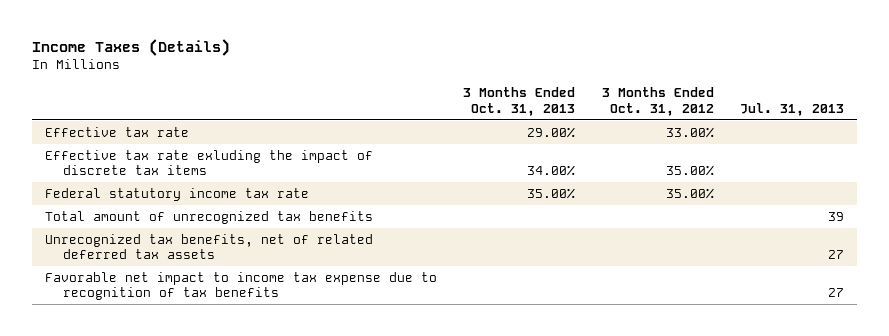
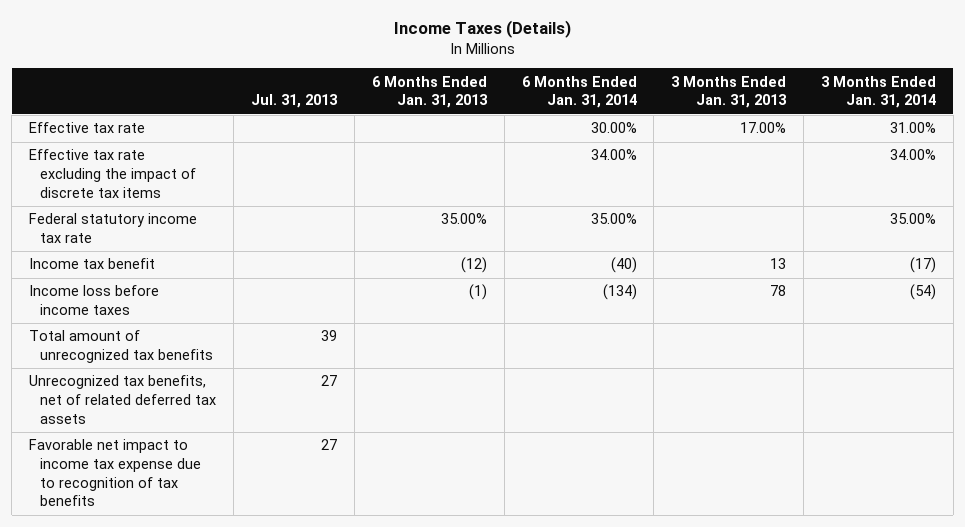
- | 3 Months Ended Oct. 31, 2013 | 3 Months Ended Oct. 31, 2012 | Jul. 31, 2013
+ | Jul. 31, 2013 | 6 Months Ended Jan. 31, 2013 | 6 Months Ended Jan. 31, 2014 | 3 Months Ended Jan. 31, 2013 | 3 Months Ended Jan. 31, 2014
- Effective tax rate exluding the impact of discrete tax items | 34.00% | 35.00% |
+ Effective tax rate excluding the impact of discrete tax items | | | 34.00% | | 34.00%
+ Income tax benefit | | (12) | (40) | 13 | (17)
+ Income loss before income taxes | | (1) | (134) | 78 | (54)

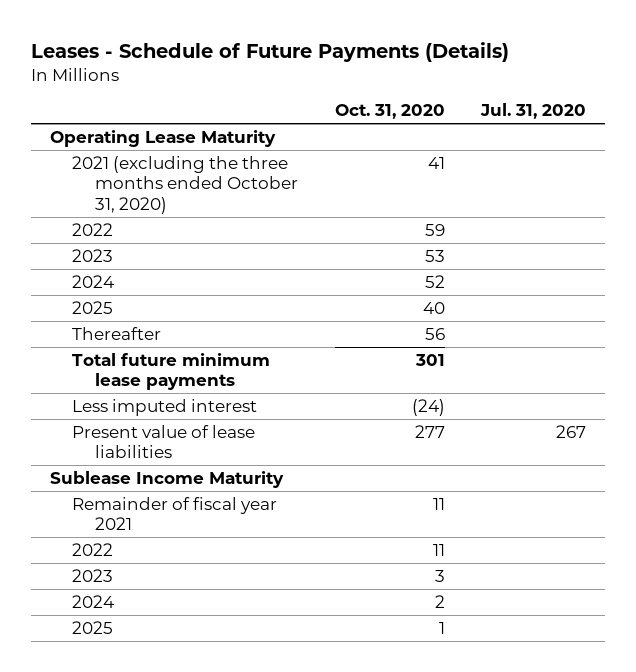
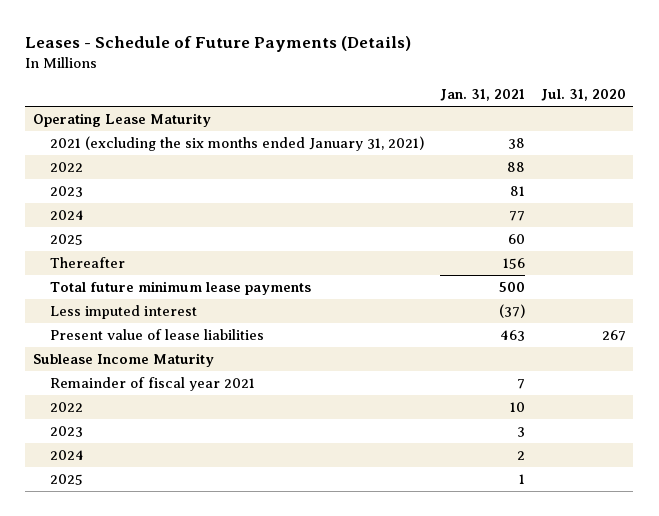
- | Oct. 31, 2020 | Jul. 31, 2020
+ | Jan. 31, 2021 | Jul. 31, 2020
- 2021 (excluding the three months ended October 31, 2020) | 41 |
+ 2021 (excluding the six months ended January 31, 2021) | 38 |

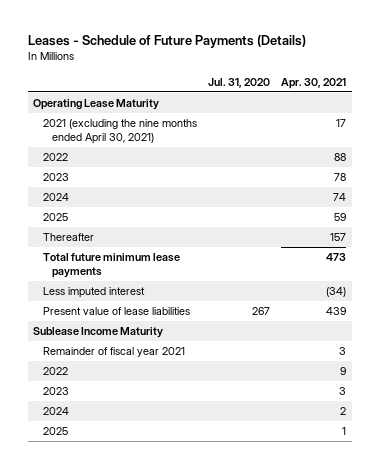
- | Jan. 31, 2021 | Jul. 31, 2020
+ | Jul. 31, 2020 | Apr. 30, 2021
- 2021 (excluding the six months ended January 31, 2021) | 38 |
+ 2021 (excluding the nine months ended April 30, 2021) | | 17

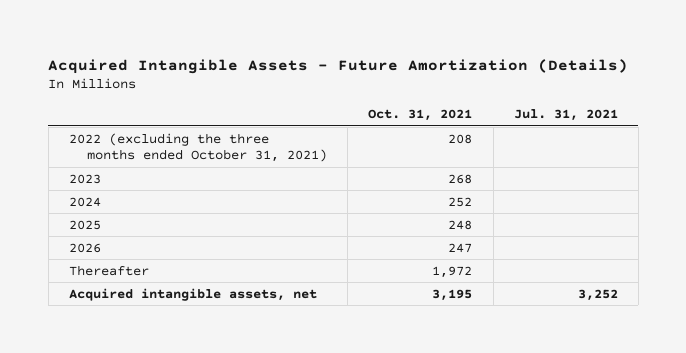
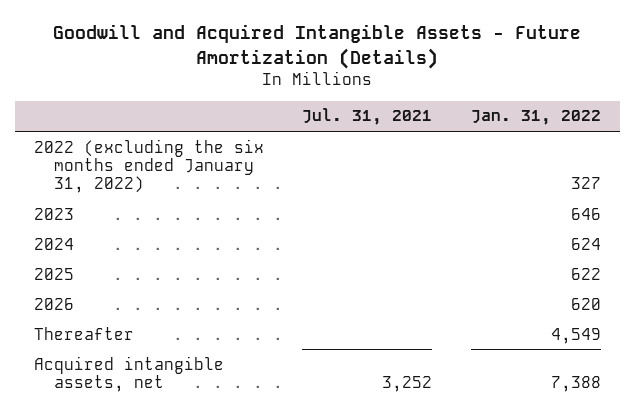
- Acquired Intangible Assets - Future Amortization (Details)
+ Goodwill and Acquired Intangible Assets - Future Amortization (Details)
- | Oct. 31, 2021 | Jul. 31, 2021
+ | Jul. 31, 2021 | Jan. 31, 2022
- 2022 (excluding the three months ended October 31, 2021) | 208 |
+ 2022 (excluding the six months ended January 31, 2022) | | 327

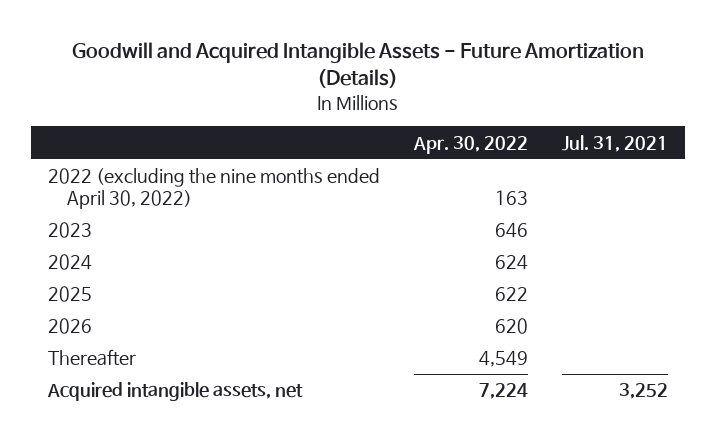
- | Jul. 31, 2021 | Jan. 31, 2022
+ | Apr. 30, 2022 | Jul. 31, 2021
- 2022 (excluding the six months ended January 31, 2022) | | 327
+ 2022 (excluding the nine months ended April 30, 2022) | 163 |

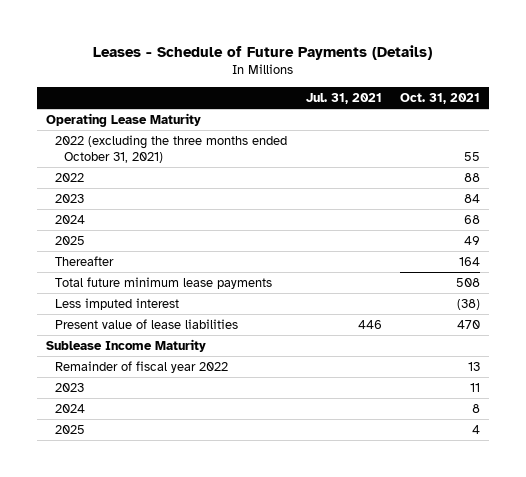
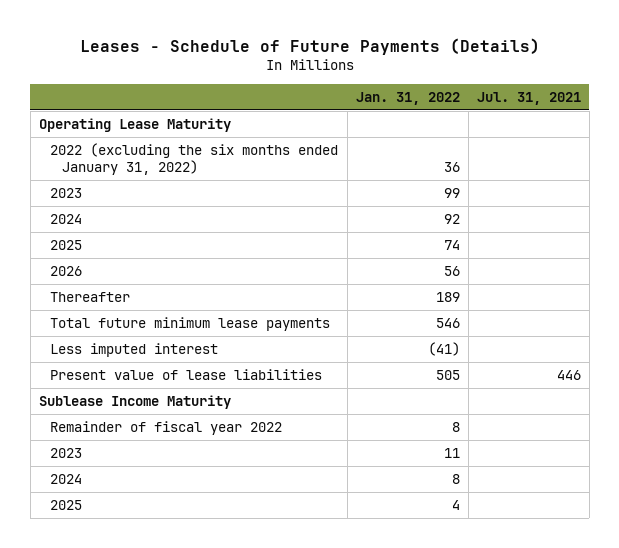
- | Jul. 31, 2021 | Oct. 31, 2021
+ | Jan. 31, 2022 | Jul. 31, 2021
- 2022 (excluding the three months ended October 31, 2021) | | 55
- 2022 | | 88
+ 2022 (excluding the six months ended January 31, 2022) | 36 |
+ 2026 | 56 |

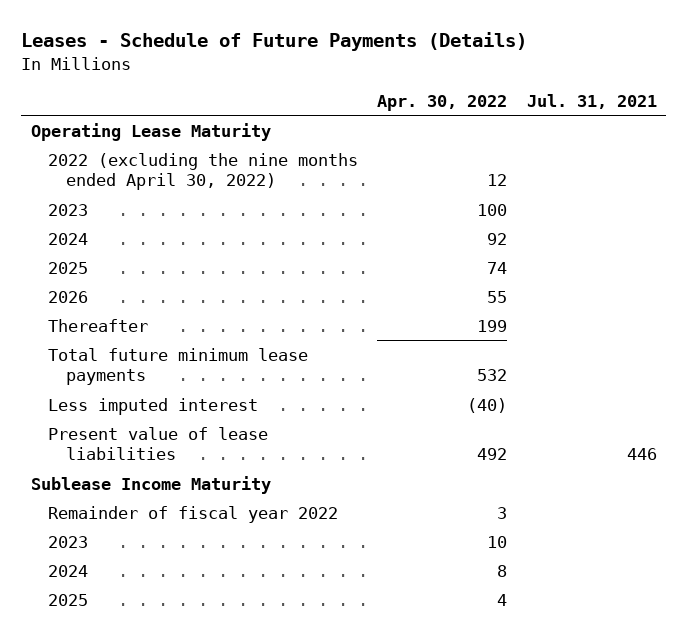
- | Jan. 31, 2022 | Jul. 31, 2021
+ | Apr. 30, 2022 | Jul. 31, 2021
- 2022 (excluding the six months ended January 31, 2022) | 36 |
+ 2022 (excluding the nine months ended April 30, 2022) | 12 |

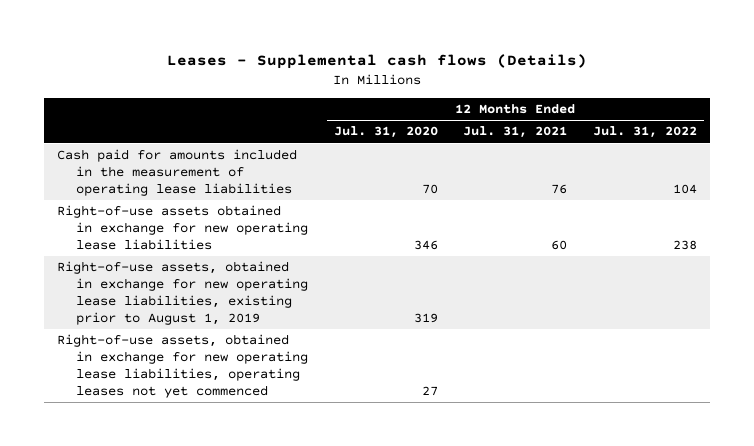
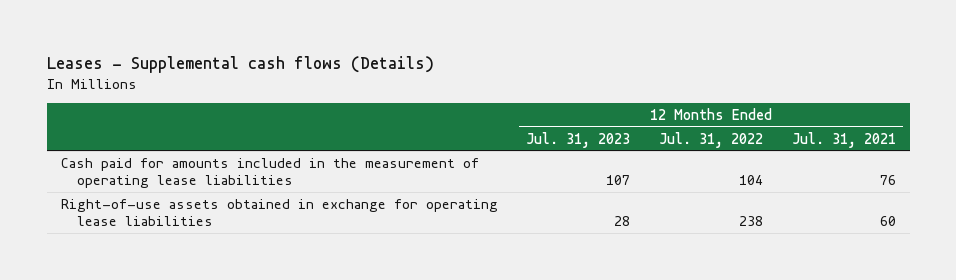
- | 12 Months Ended Jul. 31, 2020 | 12 Months Ended Jul. 31, 2021 | 12 Months Ended Jul. 31, 2022
+ | 12 Months Ended Jul. 31, 2023 | 12 Months Ended Jul. 31, 2022 | 12 Months Ended Jul. 31, 2021
- Right-of-use assets obtained in exchange for new operating lease liabilities | 346 | 60 | 238
- Right-of-use assets, obtained in exchange for new operating lease liabilities, existing prior to August 1, 2019 | 319 | |
- Right-of-use assets, obtained in exchange for new operating lease liabilities, operating leases not yet commenced | 27 | |
+ Right-of-use assets obtained in exchange for operating lease liabilities | 28 | 238 | 60

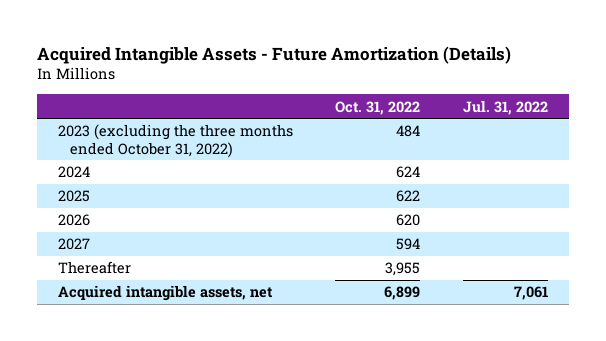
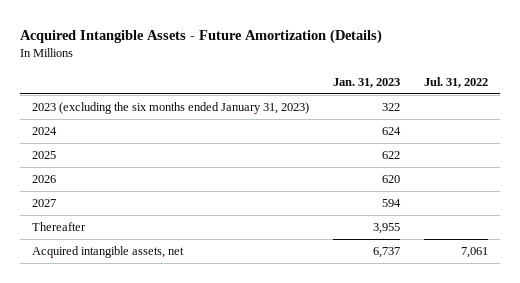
- | Oct. 31, 2022 | Jul. 31, 2022
+ | Jan. 31, 2023 | Jul. 31, 2022
- 2023 (excluding the three months ended October 31, 2022) | 484 |
+ 2023 (excluding the six months ended January 31, 2023) | 322 |

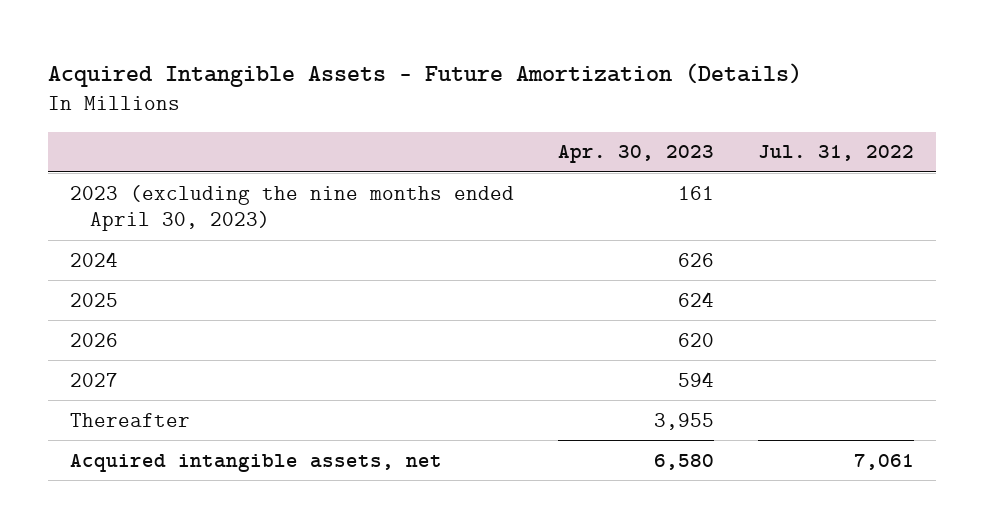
- | Jan. 31, 2023 | Jul. 31, 2022
+ | Apr. 30, 2023 | Jul. 31, 2022
- 2023 (excluding the six months ended January 31, 2023) | 322 |
+ 2023 (excluding the nine months ended April 30, 2023) | 161 |

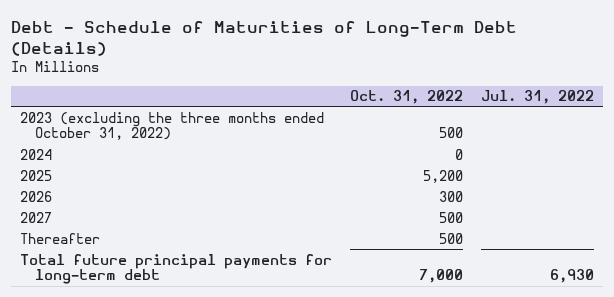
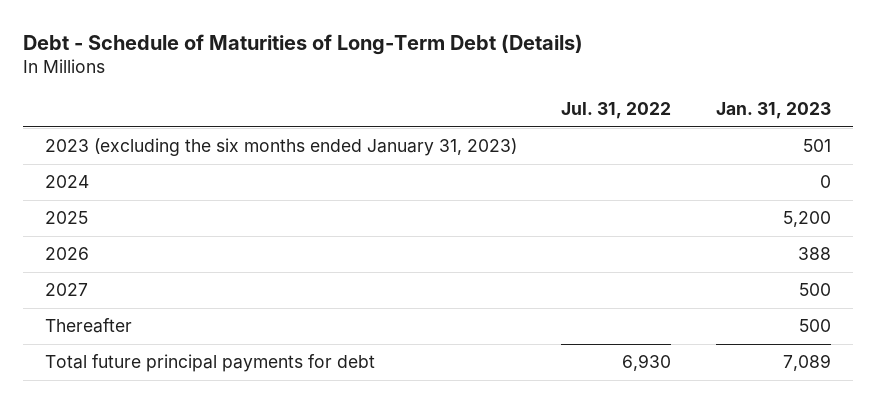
- | Oct. 31, 2022 | Jul. 31, 2022
+ | Jul. 31, 2022 | Jan. 31, 2023
- 2023 (excluding the three months ended October 31, 2022) | 500 |
+ 2023 (excluding the six months ended January 31, 2023) | | 501
- Total future principal payments for long-term debt | 7,000 | 6,930
+ Total future principal payments for debt | 6,930 | 7,089

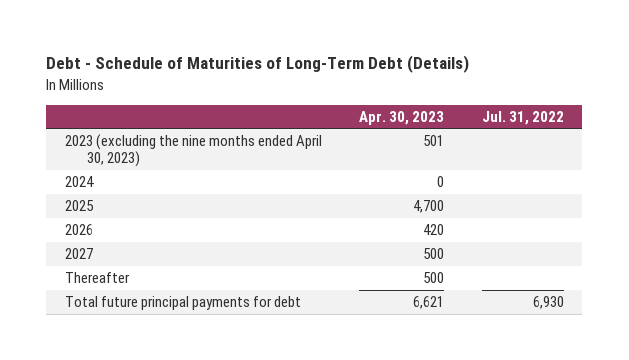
- | Jul. 31, 2022 | Jan. 31, 2023
+ | Apr. 30, 2023 | Jul. 31, 2022
- 2023 (excluding the six months ended January 31, 2023) | | 501
+ 2023 (excluding the nine months ended April 30, 2023) | 501 |

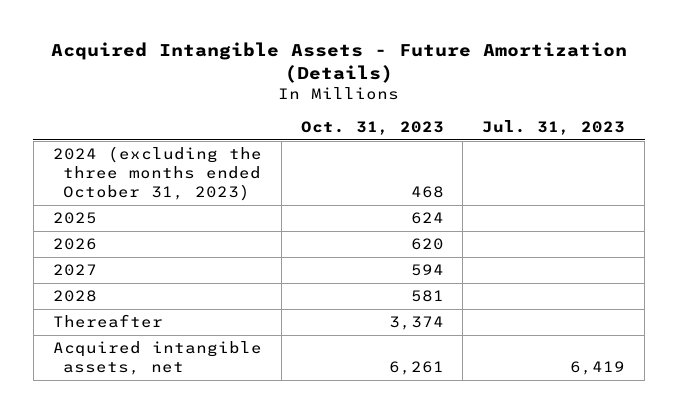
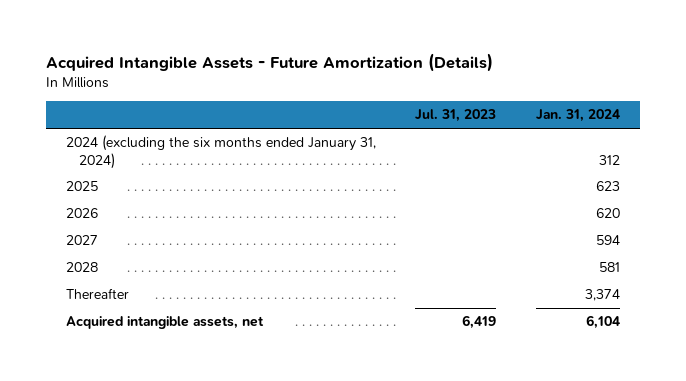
- | Oct. 31, 2023 | Jul. 31, 2023
+ | Jul. 31, 2023 | Jan. 31, 2024
- 2024 (excluding the three months ended October 31, 2023) | 468 |
+ 2024 (excluding the six months ended January 31, 2024) | | 312

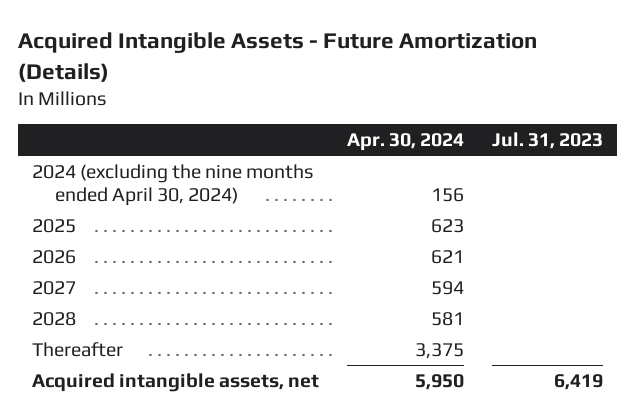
- | Jul. 31, 2023 | Jan. 31, 2024
+ | Apr. 30, 2024 | Jul. 31, 2023
- 2024 (excluding the six months ended January 31, 2024) | | 312
+ 2024 (excluding the nine months ended April 30, 2024) | 156 |

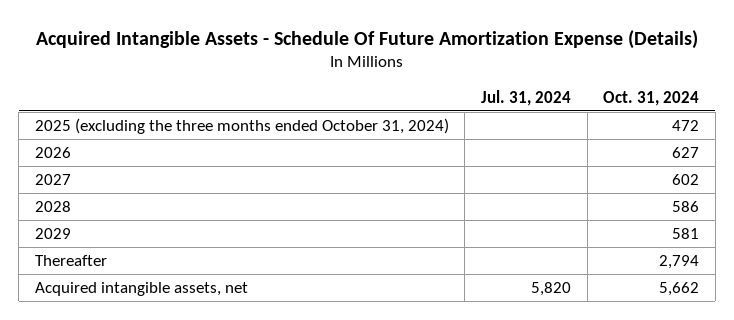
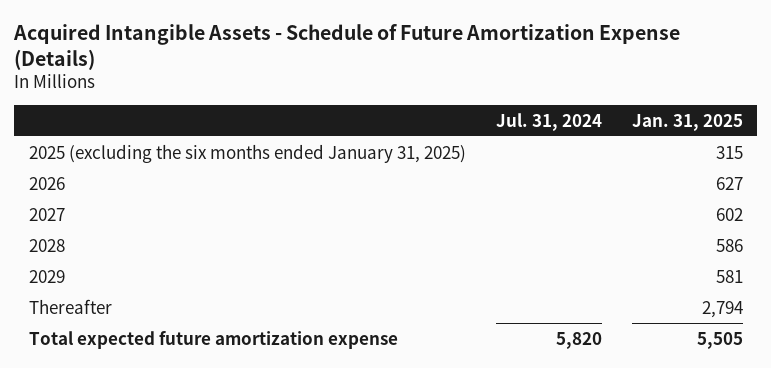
- Acquired Intangible Assets - Schedule Of Future Amortization Expense (Details)
+ Acquired Intangible Assets - Schedule of Future Amortization Expense (Details)
- | Jul. 31, 2024 | Oct. 31, 2024
+ | Jul. 31, 2024 | Jan. 31, 2025
- 2025 (excluding the three months ended October 31, 2024) | | 472
+ 2025 (excluding the six months ended January 31, 2025) | | 315
- Acquired intangible assets, net | 5,820 | 5,662
+ Total expected future amortization expense | 5,820 | 5,505

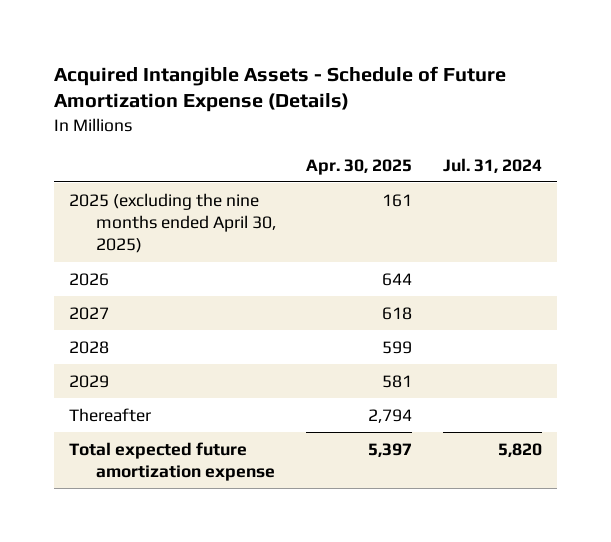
- | Jul. 31, 2024 | Jan. 31, 2025
+ | Apr. 30, 2025 | Jul. 31, 2024
- 2025 (excluding the six months ended January 31, 2025) | | 315
+ 2025 (excluding the nine months ended April 30, 2025) | 161 |

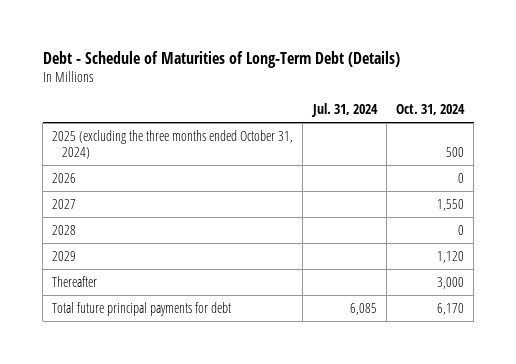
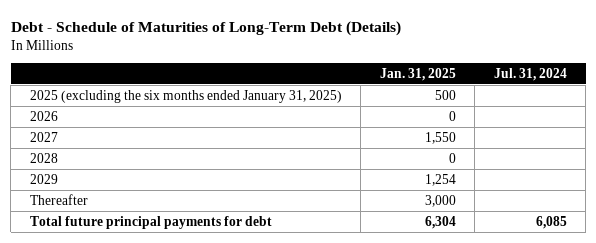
- | Jul. 31, 2024 | Oct. 31, 2024
+ | Jan. 31, 2025 | Jul. 31, 2024
- 2025 (excluding the three months ended October 31, 2024) | | 500
+ 2025 (excluding the six months ended January 31, 2025) | 500 |

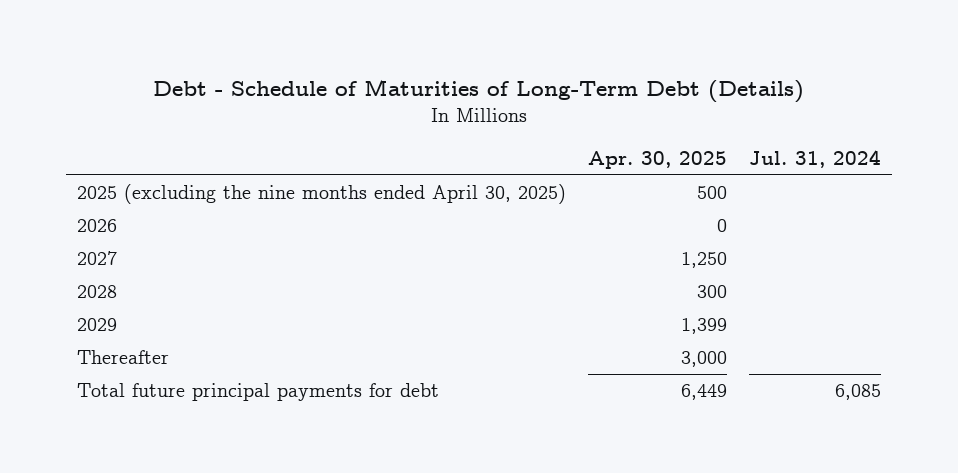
- | Jan. 31, 2025 | Jul. 31, 2024
+ | Apr. 30, 2025 | Jul. 31, 2024
- 2025 (excluding the six months ended January 31, 2025) | 500 |
+ 2025 (excluding the nine months ended April 30, 2025) | 500 |

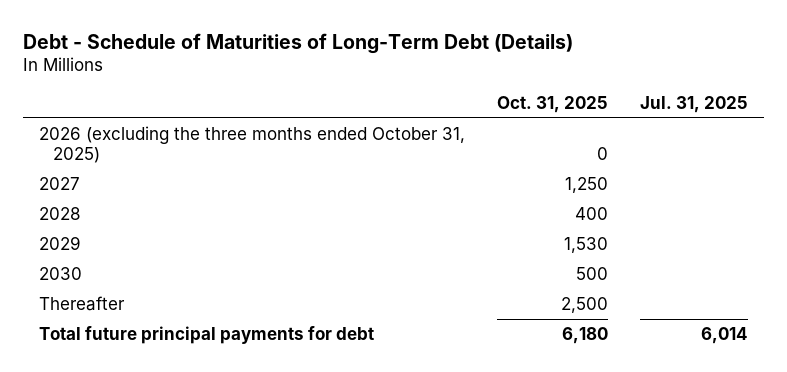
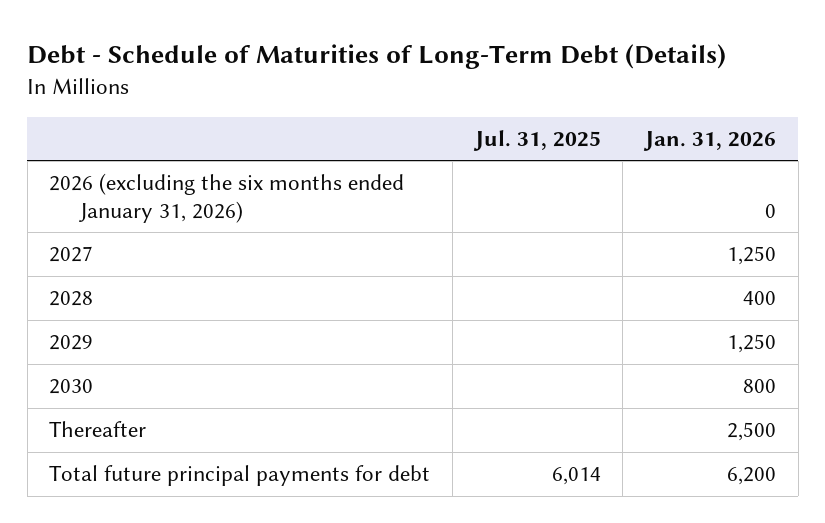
- | Oct. 31, 2025 | Jul. 31, 2025
+ | Jul. 31, 2025 | Jan. 31, 2026
- 2026 (excluding the three months ended October 31, 2025) | 0 |
+ 2026 (excluding the six months ended January 31, 2026) | | 0

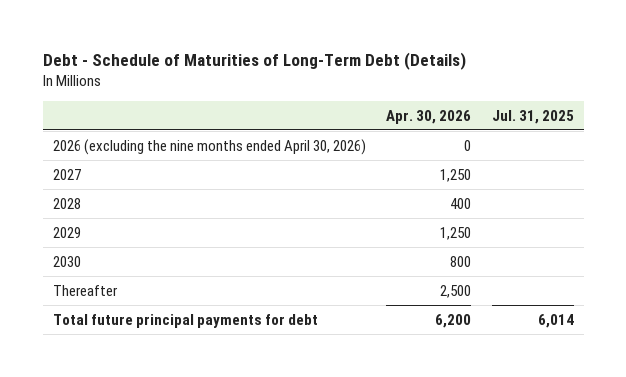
- | Jul. 31, 2025 | Jan. 31, 2026
+ | Apr. 30, 2026 | Jul. 31, 2025
- 2026 (excluding the six months ended January 31, 2026) | | 0
+ 2026 (excluding the nine months ended April 30, 2026) | 0 |

